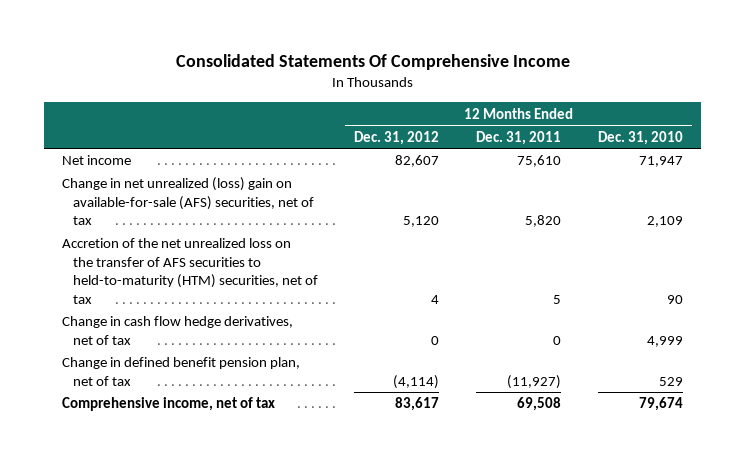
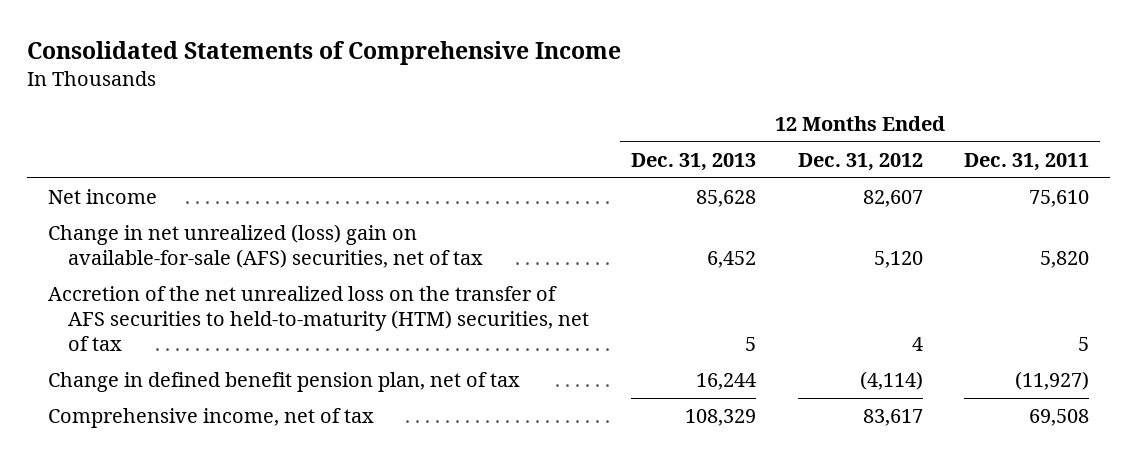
- Consolidated Statements Of Comprehensive Income
+ Consolidated Statements of Comprehensive Income
- | 12 Months Ended Dec. 31, 2012 | 12 Months Ended Dec. 31, 2011 | 12 Months Ended Dec. 31, 2010
+ | 12 Months Ended Dec. 31, 2013 | 12 Months Ended Dec. 31, 2012 | 12 Months Ended Dec. 31, 2011
- Change in cash flow hedge derivatives, net of tax | 0 | 0 | 4,999

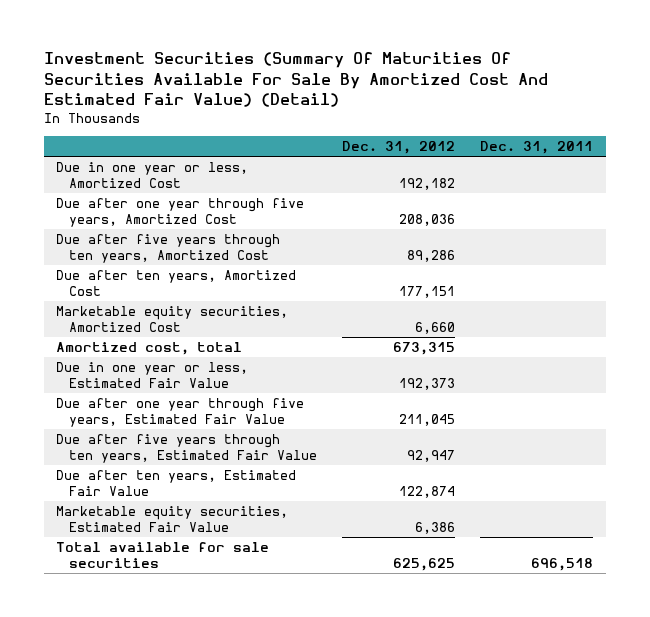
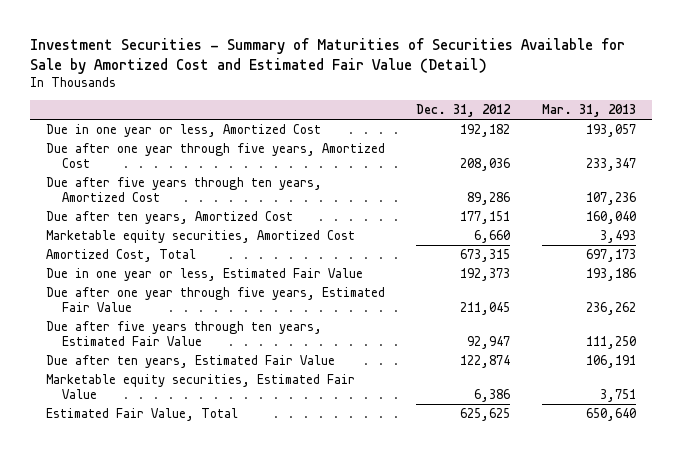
- Investment Securities (Summary Of Maturities Of Securities Available For Sale By Amortized Cost And Estimated Fair Value) (Detail)
+ Investment Securities - Summary of Maturities of Securities Available for Sale by Amortized Cost and Estimated Fair Value (Detail)
- | Dec. 31, 2012 | Dec. 31, 2011
+ | Dec. 31, 2012 | Mar. 31, 2013
- Amortized cost, total | 673,315 |
+ Amortized Cost, Total | 673,315 | 697,173
- Total available for sale securities | 625,625 | 696,518
+ Estimated Fair Value, Total | 625,625 | 650,640

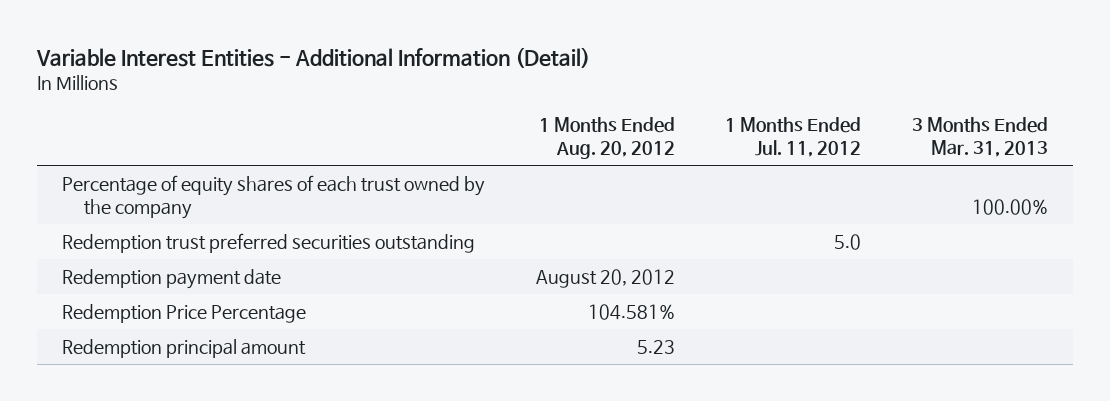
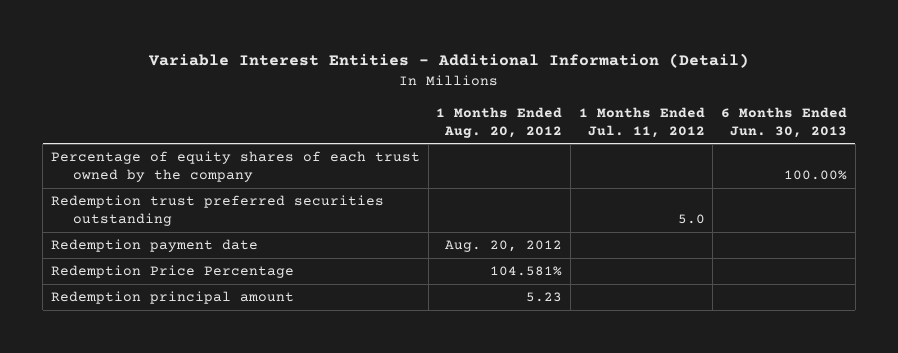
- | 1 Months Ended Aug. 20, 2012 | 1 Months Ended Jul. 11, 2012 | 3 Months Ended Mar. 31, 2013
+ | 1 Months Ended Aug. 20, 2012 | 1 Months Ended Jul. 11, 2012 | 6 Months Ended Jun. 30, 2013
- Redemption payment date | August 20, 2012 | |
+ Redemption payment date | Aug. 20, 2012 | |

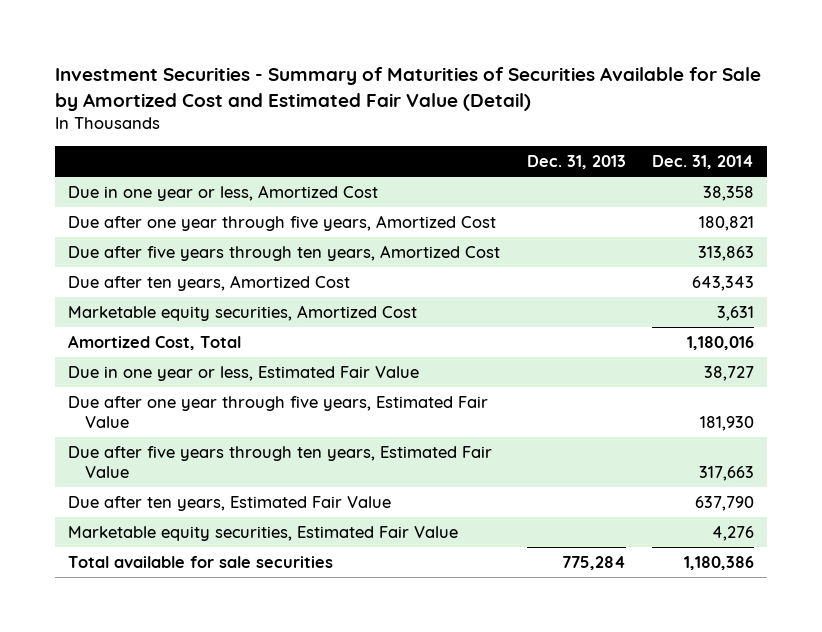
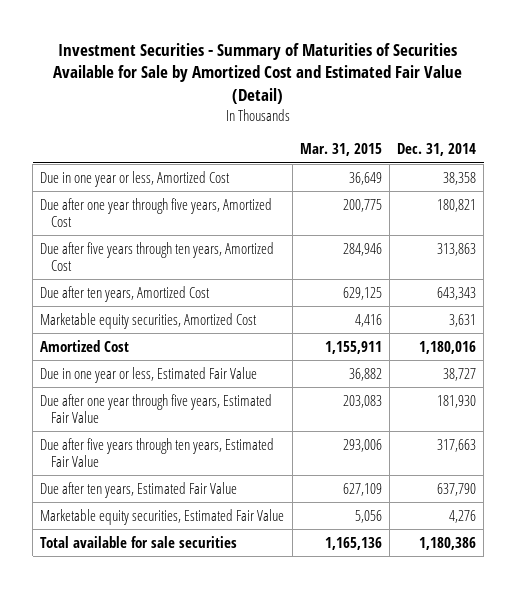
- | Dec. 31, 2013 | Dec. 31, 2014
+ | Mar. 31, 2015 | Dec. 31, 2014
- Amortized Cost, Total | | 1,180,016
+ Amortized Cost | 1,155,911 | 1,180,016

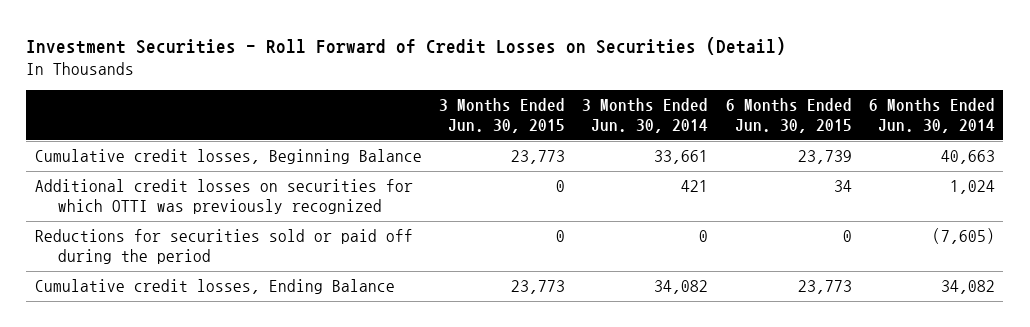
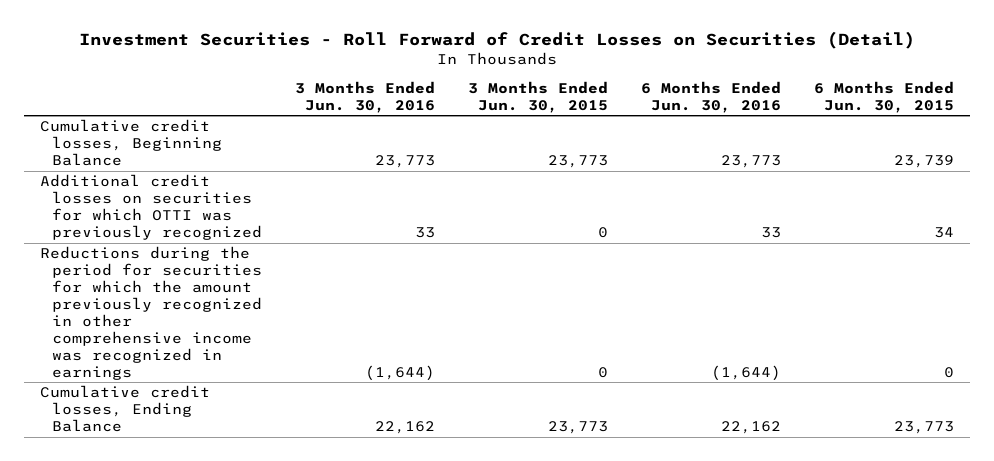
- | 3 Months Ended Jun. 30, 2015 | 3 Months Ended Jun. 30, 2014 | 6 Months Ended Jun. 30, 2015 | 6 Months Ended Jun. 30, 2014
+ | 3 Months Ended Jun. 30, 2016 | 3 Months Ended Jun. 30, 2015 | 6 Months Ended Jun. 30, 2016 | 6 Months Ended Jun. 30, 2015
- Reductions for securities sold or paid off during the period | 0 | 0 | 0 | (7,605)
+ Reductions during the period for securities for which the amount previously recognized in other comprehensive income was recognized in earnings | (1,644) | 0 | (1,644) | 0

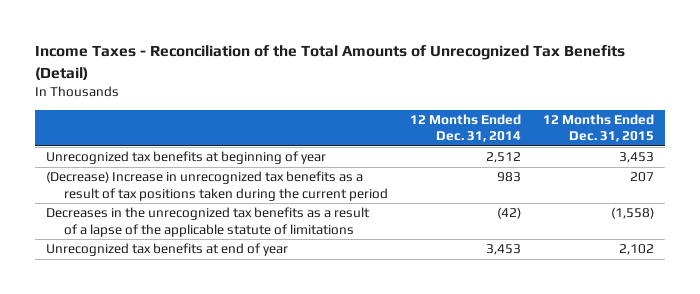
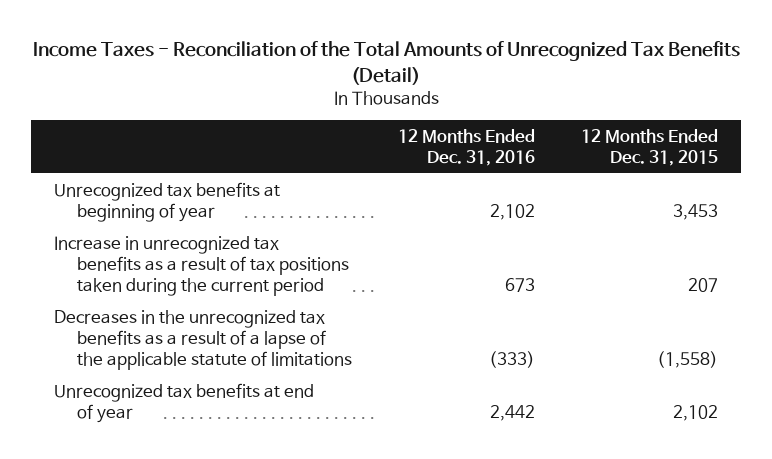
- | 12 Months Ended Dec. 31, 2014 | 12 Months Ended Dec. 31, 2015
+ | 12 Months Ended Dec. 31, 2016 | 12 Months Ended Dec. 31, 2015
- (Decrease) Increase in unrecognized tax benefits as a result of tax positions taken during the current period | 983 | 207
+ Increase in unrecognized tax benefits as a result of tax positions taken during the current period | 673 | 207

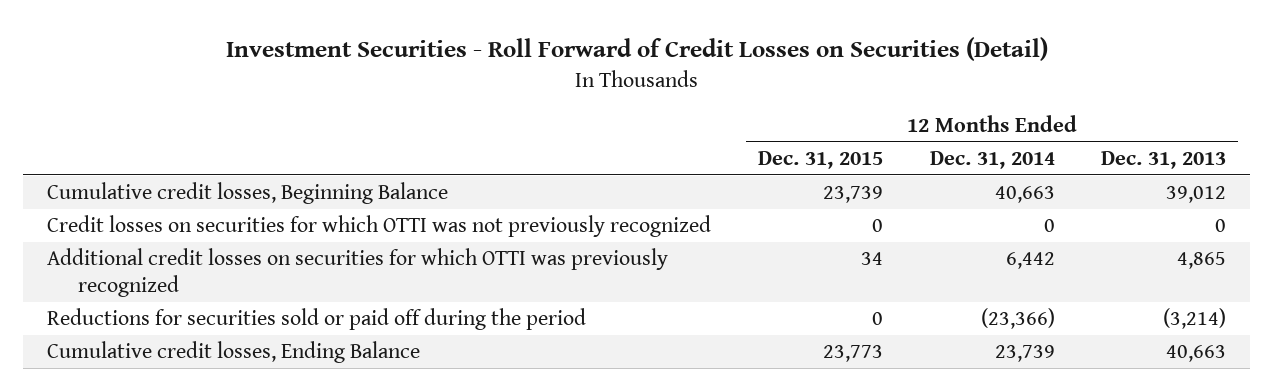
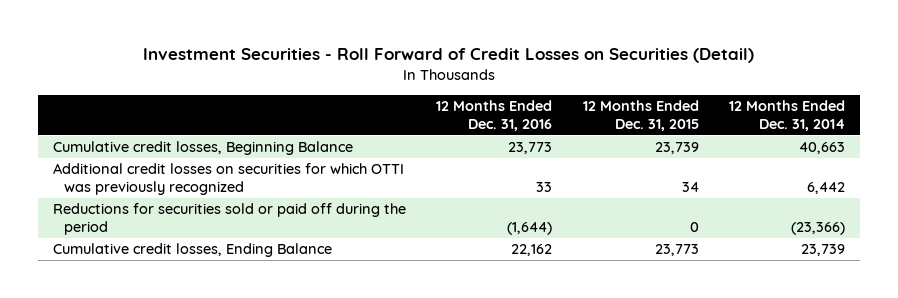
- | 12 Months Ended Dec. 31, 2015 | 12 Months Ended Dec. 31, 2014 | 12 Months Ended Dec. 31, 2013
+ | 12 Months Ended Dec. 31, 2016 | 12 Months Ended Dec. 31, 2015 | 12 Months Ended Dec. 31, 2014
- Credit losses on securities for which OTTI was not previously recognized | 0 | 0 | 0

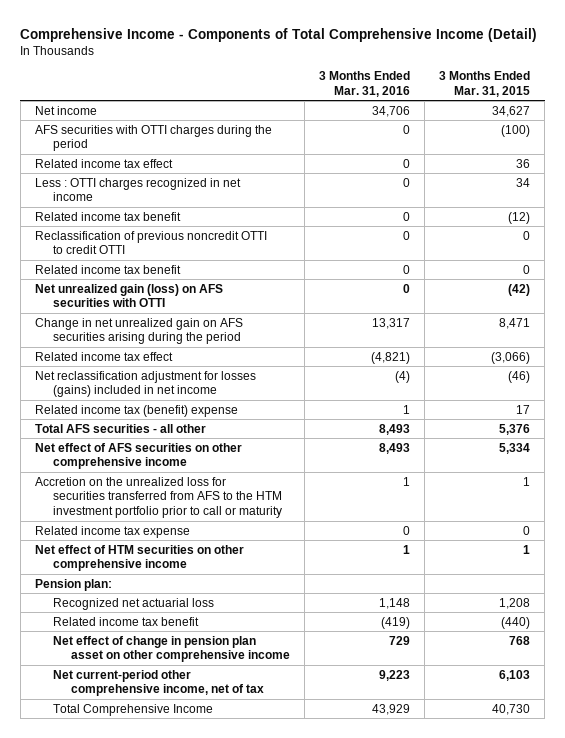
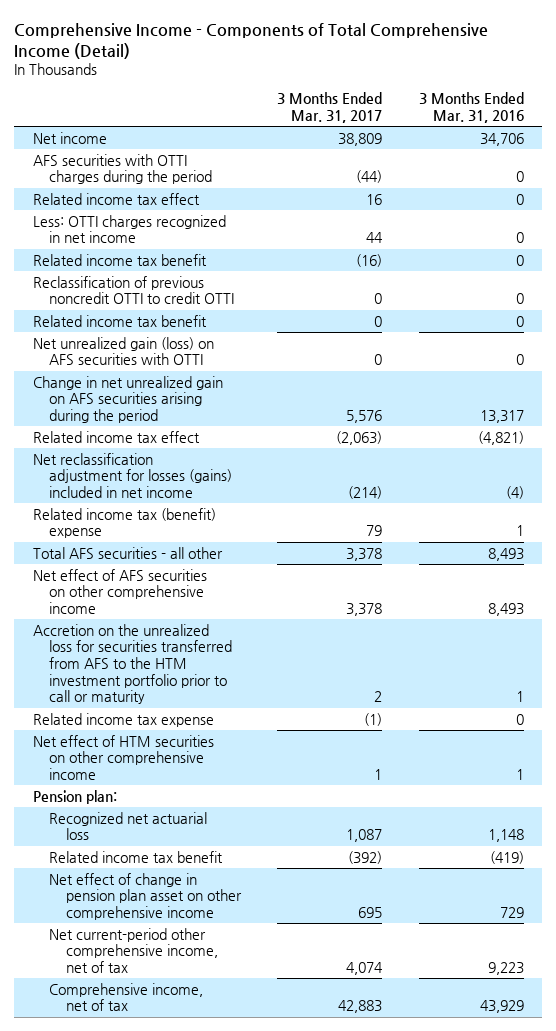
- | 3 Months Ended Mar. 31, 2016 | 3 Months Ended Mar. 31, 2015
+ | 3 Months Ended Mar. 31, 2017 | 3 Months Ended Mar. 31, 2016
- Less : OTTI charges recognized in net income | 0 | 34
+ Less: OTTI charges recognized in net income | 44 | 0
- Total Comprehensive Income | 43,929 | 40,730
+ Comprehensive income, net of tax | 42,883 | 43,929

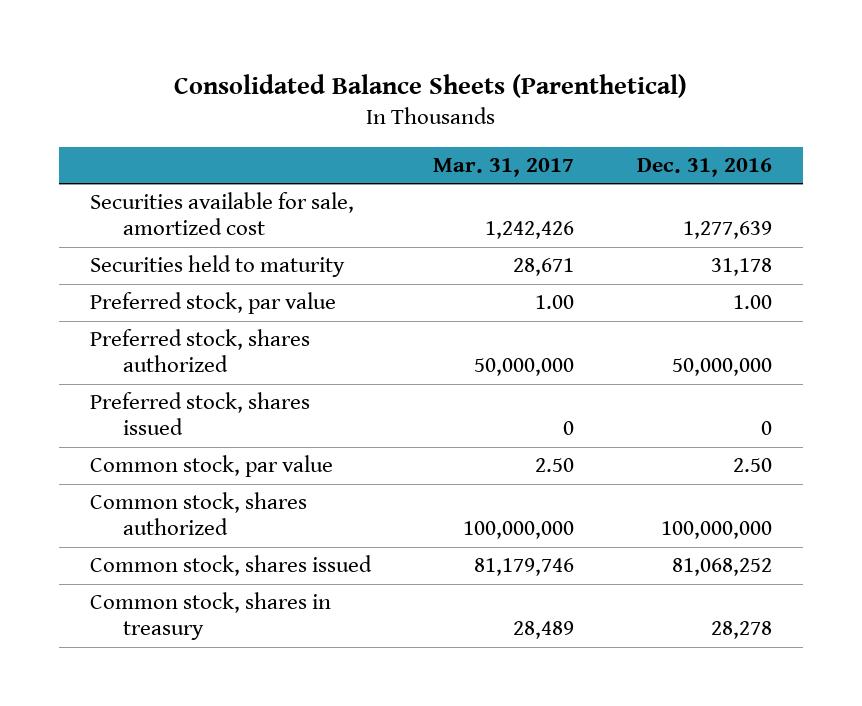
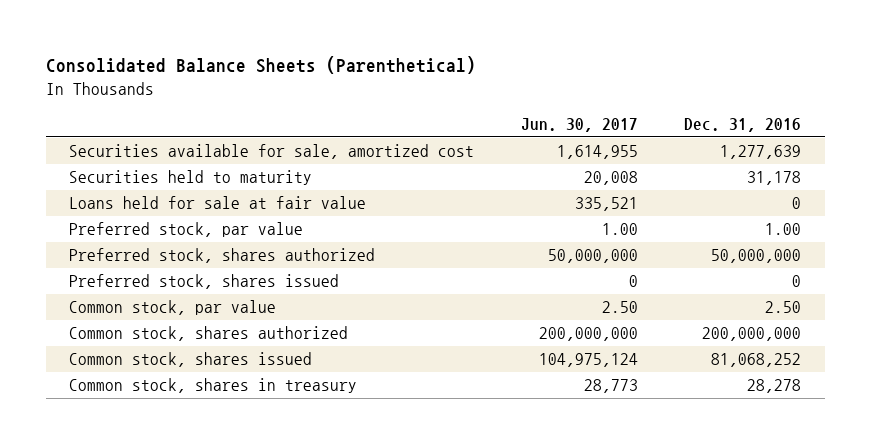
- | Mar. 31, 2017 | Dec. 31, 2016
+ | Jun. 30, 2017 | Dec. 31, 2016
+ Loans held for sale at fair value | 335,521 | 0
- Common stock, shares authorized | 100,000,000 | 100,000,000
+ Common stock, shares authorized | 200,000,000 | 200,000,000

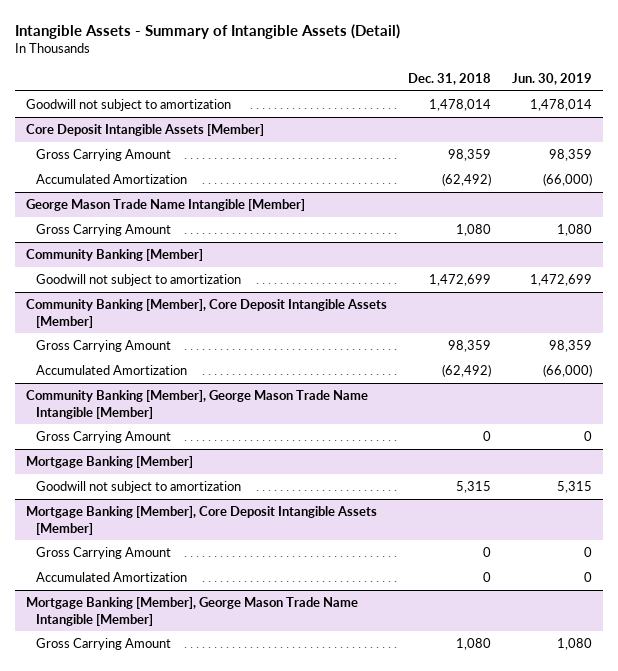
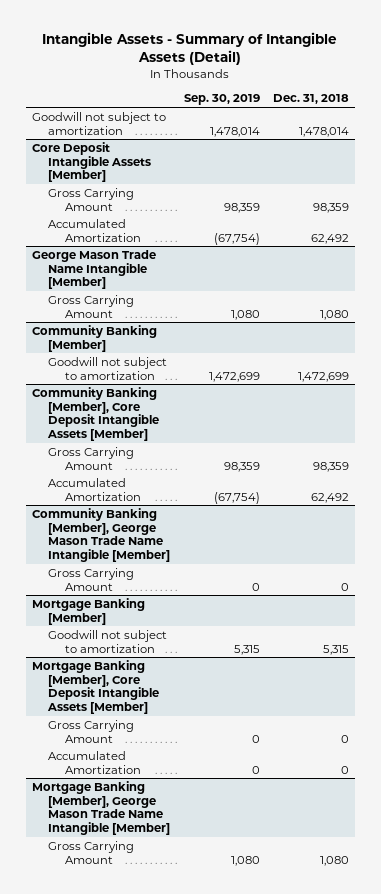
- | Dec. 31, 2018 | Jun. 30, 2019
+ | Sep. 30, 2019 | Dec. 31, 2018
@ Core Deposit Intangible Assets [Member]
- Accumulated Amortization | (62,492) | (66,000)
+ Accumulated Amortization | (67,754) | 62,492
@ Community Banking [Member], Core Deposit Intangible Assets [Member]
- Accumulated Amortization | (62,492) | (66,000)
+ Accumulated Amortization | (67,754) | 62,492

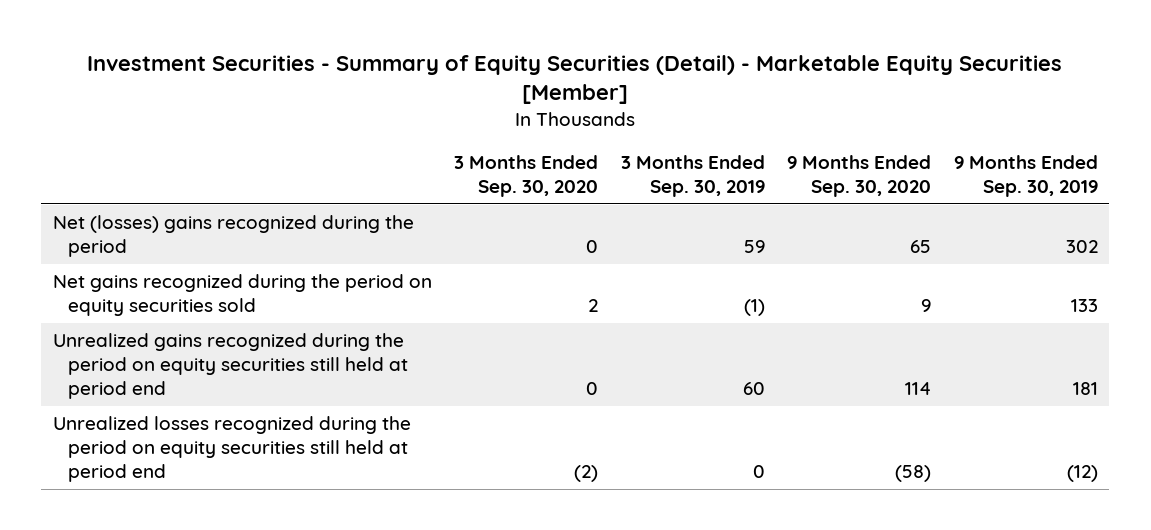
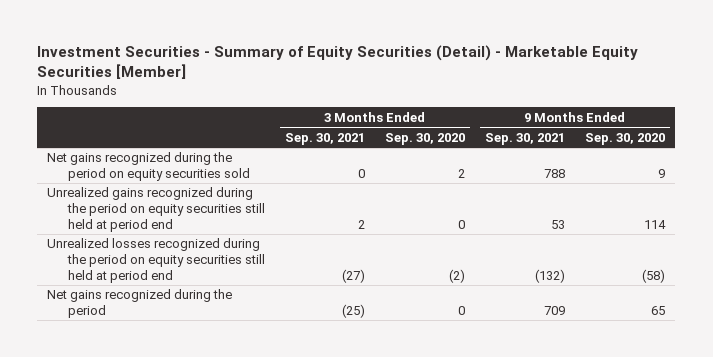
- | 3 Months Ended Sep. 30, 2020 | 3 Months Ended Sep. 30, 2019 | 9 Months Ended Sep. 30, 2020 | 9 Months Ended Sep. 30, 2019
+ | 3 Months Ended Sep. 30, 2021 | 3 Months Ended Sep. 30, 2020 | 9 Months Ended Sep. 30, 2021 | 9 Months Ended Sep. 30, 2020
- Net (losses) gains recognized during the period | 0 | 59 | 65 | 302
+ Net gains recognized during the period | (25) | 0 | 709 | 65

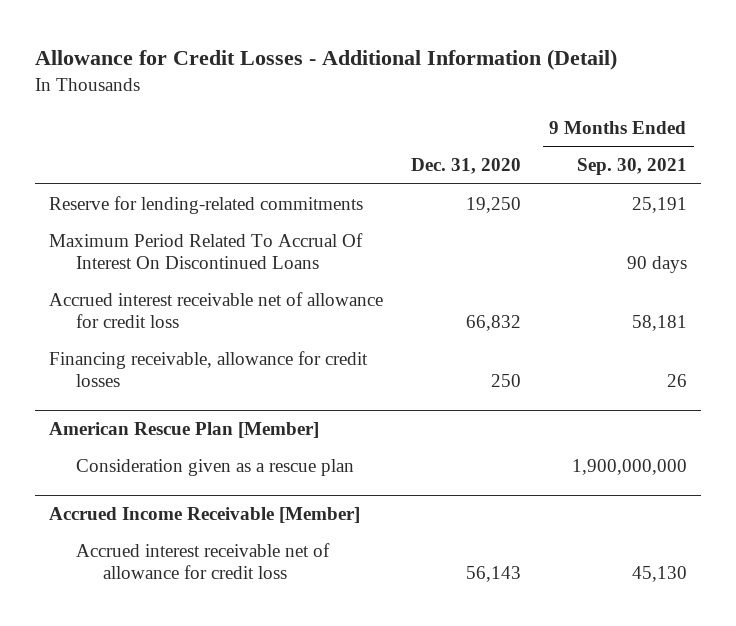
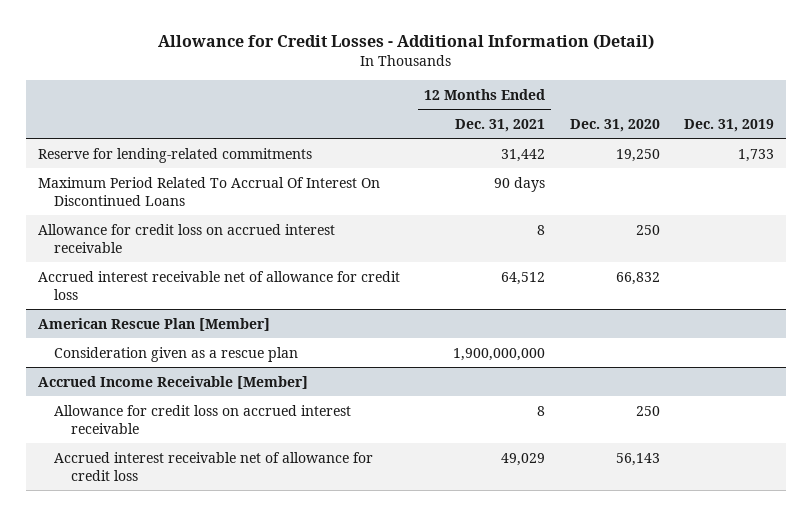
- | Dec. 31, 2020 | 9 Months Ended Sep. 30, 2021
+ | 12 Months Ended Dec. 31, 2021 | Dec. 31, 2020 | Dec. 31, 2019
+ Allowance for credit loss on accrued interest receivable | 8 | 250 |
- Financing receivable, allowance for credit losses | 250 | 26
@ Accrued Income Receivable [Member]
+ Allowance for credit loss on accrued interest receivable | 8 | 250 |

